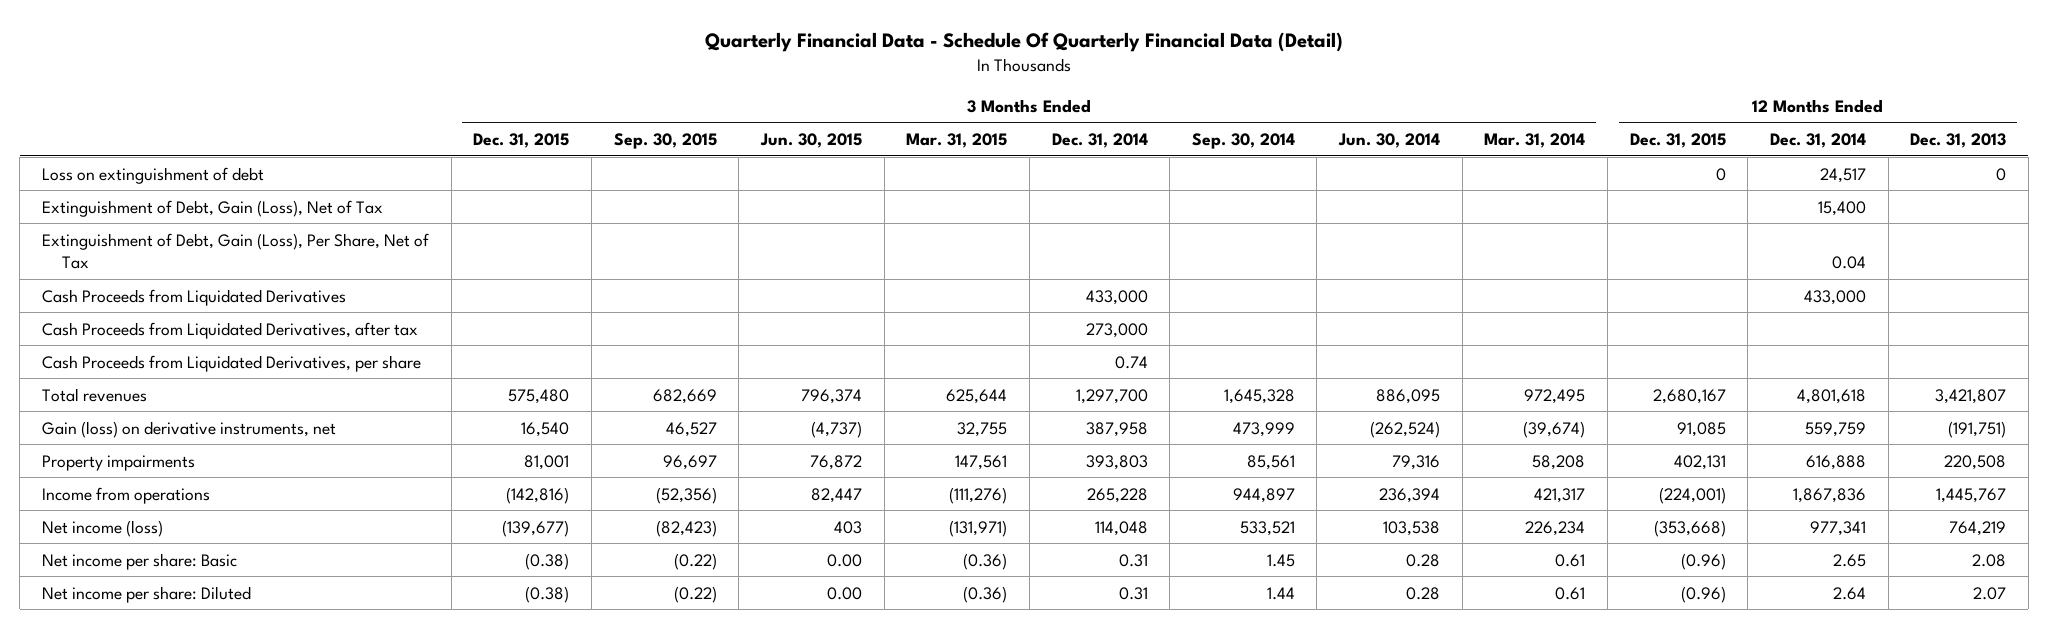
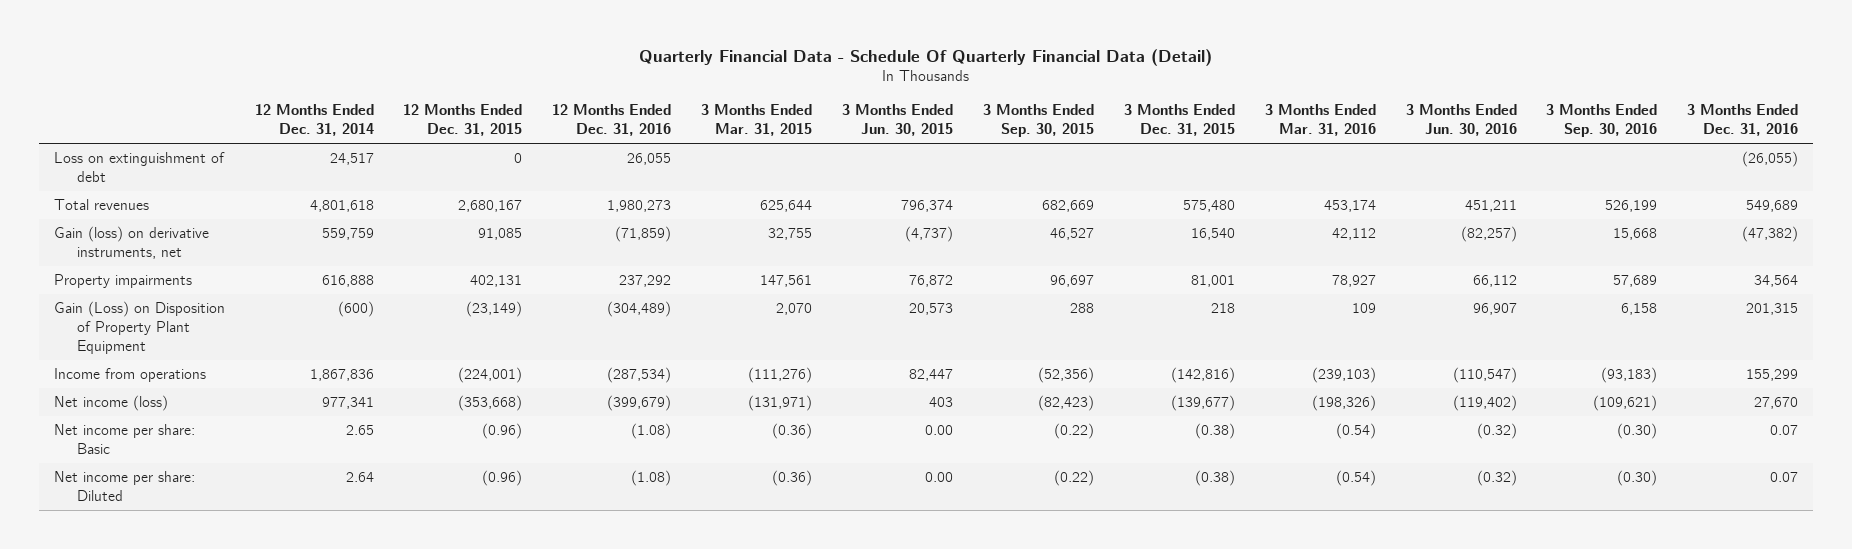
- | 3 Months Ended Dec. 31, 2015 | 3 Months Ended Sep. 30, 2015 | 3 Months Ended Jun. 30, 2015 | 3 Months Ended Mar. 31, 2015 | 3 Months Ended Dec. 31, 2014 | 3 Months Ended Sep. 30, 2014 | 3 Months Ended Jun. 30, 2014 | 3 Months Ended Mar. 31, 2014 | 12 Months Ended Dec. 31, 2015 | 12 Months Ended Dec. 31, 2014 | 12 Months Ended Dec. 31, 2013
+ | 12 Months Ended Dec. 31, 2014 | 12 Months Ended Dec. 31, 2015 | 12 Months Ended Dec. 31, 2016 | 3 Months Ended Mar. 31, 2015 | 3 Months Ended Jun. 30, 2015 | 3 Months Ended Sep. 30, 2015 | 3 Months Ended Dec. 31, 2015 | 3 Months Ended Mar. 31, 2016 | 3 Months Ended Jun. 30, 2016 | 3 Months Ended Sep. 30, 2016 | 3 Months Ended Dec. 31, 2016
- Extinguishment of Debt, Gain (Loss), Net of Tax | | | | | | | | | | 15,400 |
- Extinguishment of Debt, Gain (Loss), Per Share, Net of Tax | | | | | | | | | | 0.04 |
- Cash Proceeds from Liquidated Derivatives | | | | | 433,000 | | | | | 433,000 |
- Cash Proceeds from Liquidated Derivatives, after tax | | | | | 273,000 | | | | | |
- Cash Proceeds from Liquidated Derivatives, per share | | | | | 0.74 | | | | | |
+ Gain (Loss) on Disposition of Property Plant Equipment | (600) | (23,149) | (304,489) | 2,070 | 20,573 | 288 | 218 | 109 | 96,907 | 6,158 | 201,315

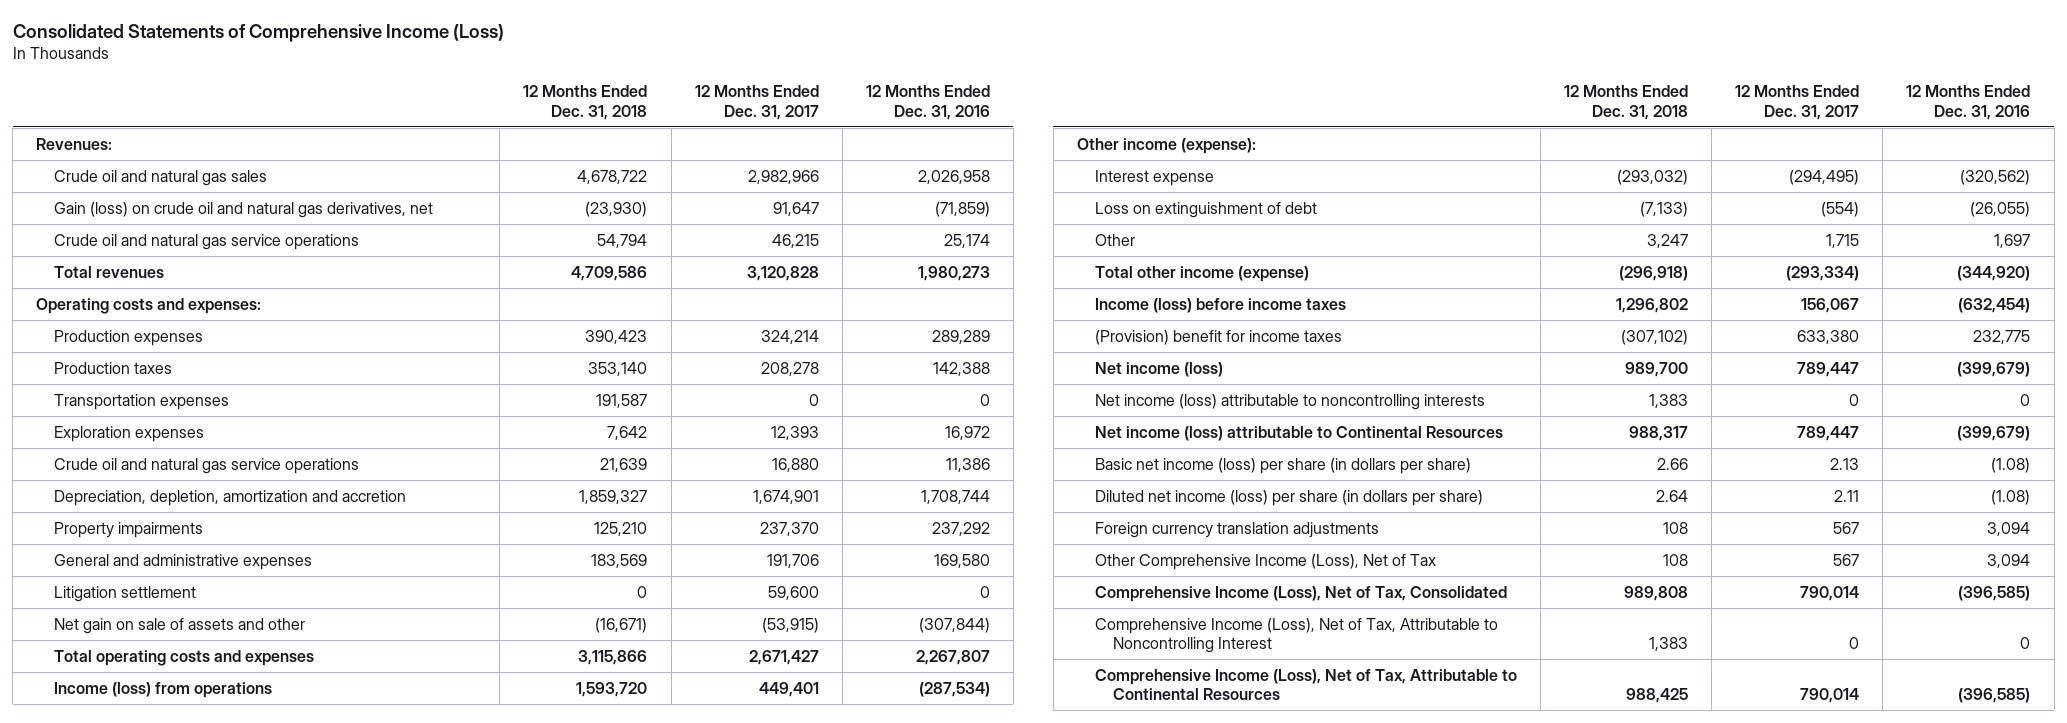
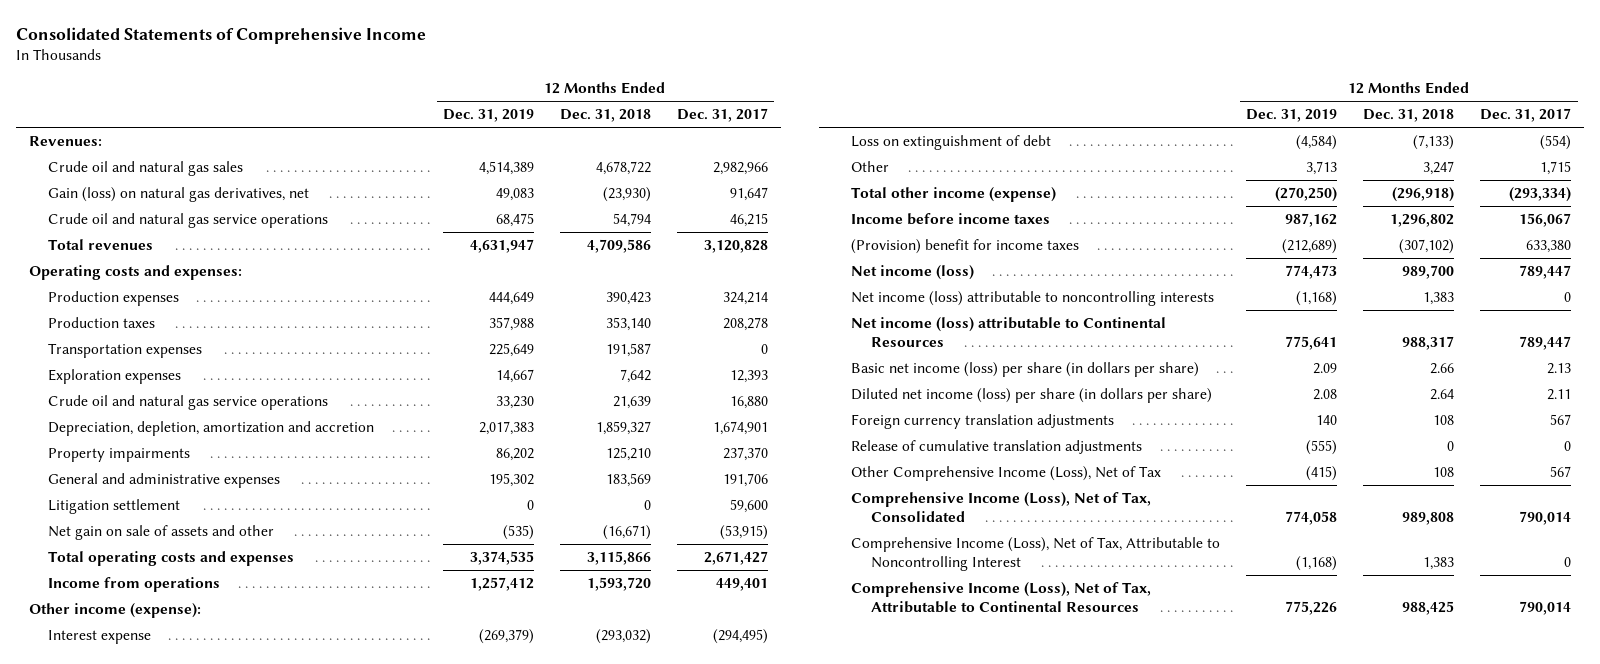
- Consolidated Statements of Comprehensive Income (Loss)
+ Consolidated Statements of Comprehensive Income
- | 12 Months Ended Dec. 31, 2018 | 12 Months Ended Dec. 31, 2017 | 12 Months Ended Dec. 31, 2016
+ | 12 Months Ended Dec. 31, 2019 | 12 Months Ended Dec. 31, 2018 | 12 Months Ended Dec. 31, 2017
- Gain (loss) on crude oil and natural gas derivatives, net | (23,930) | 91,647 | (71,859)
+ Gain (loss) on natural gas derivatives, net | 49,083 | (23,930) | 91,647
- Income (loss) from operations | 1,593,720 | 449,401 | (287,534)
+ Income from operations | 1,257,412 | 1,593,720 | 449,401
- Income (loss) before income taxes | 1,296,802 | 156,067 | (632,454)
+ Income before income taxes | 987,162 | 1,296,802 | 156,067
+ Release of cumulative translation adjustments | (555) | 0 | 0

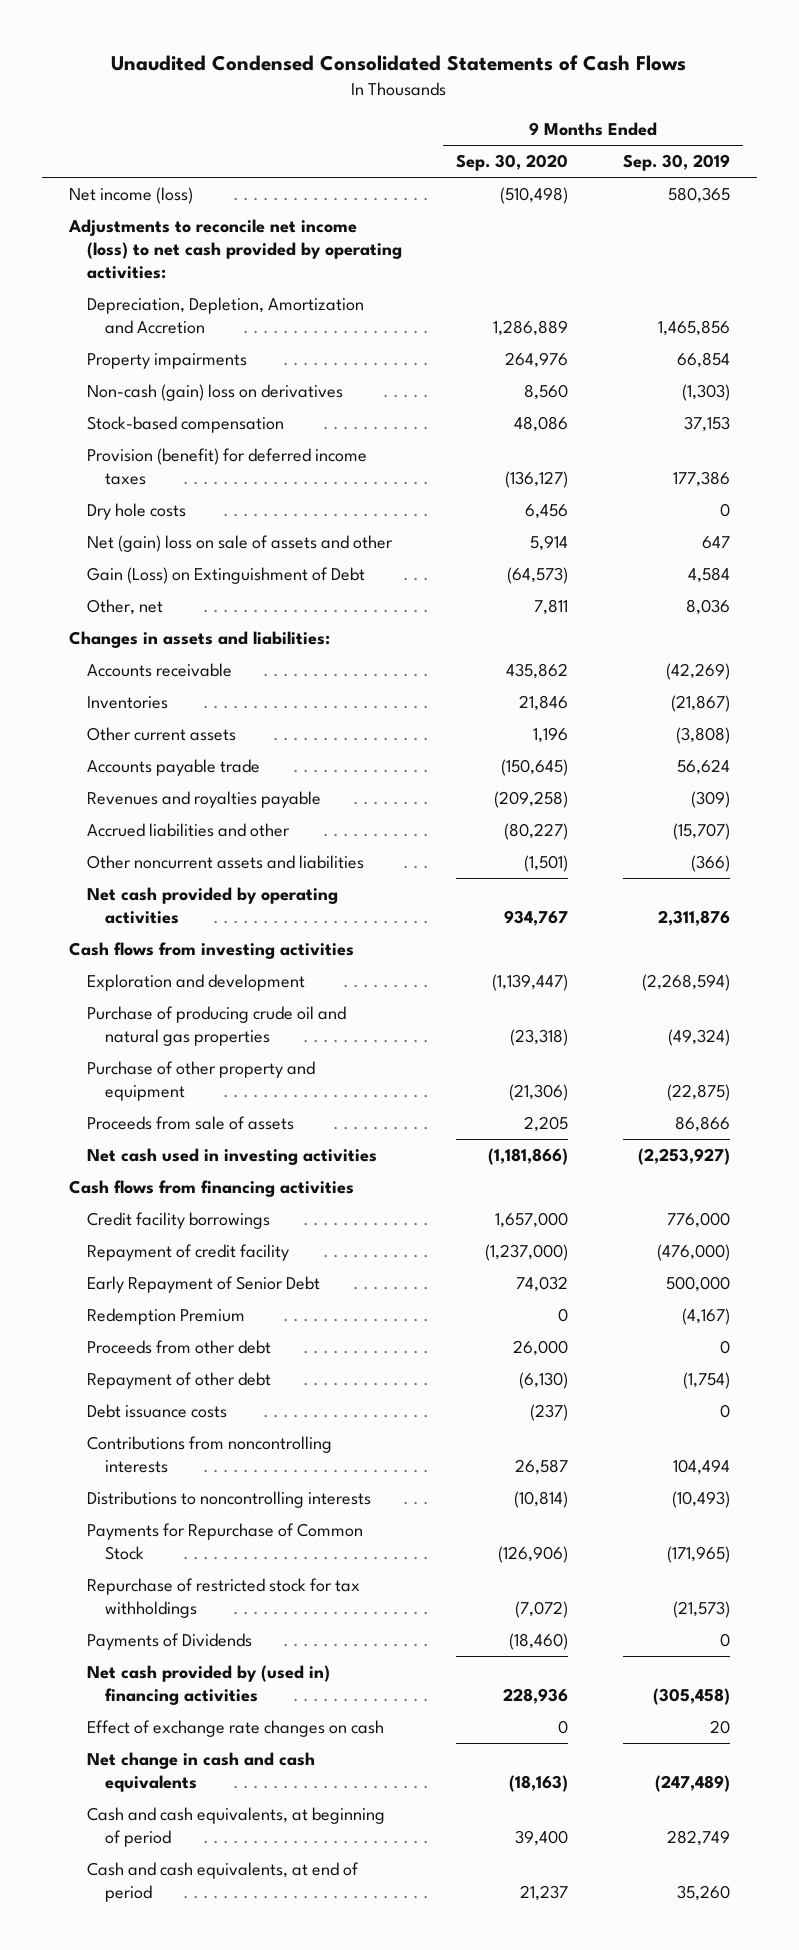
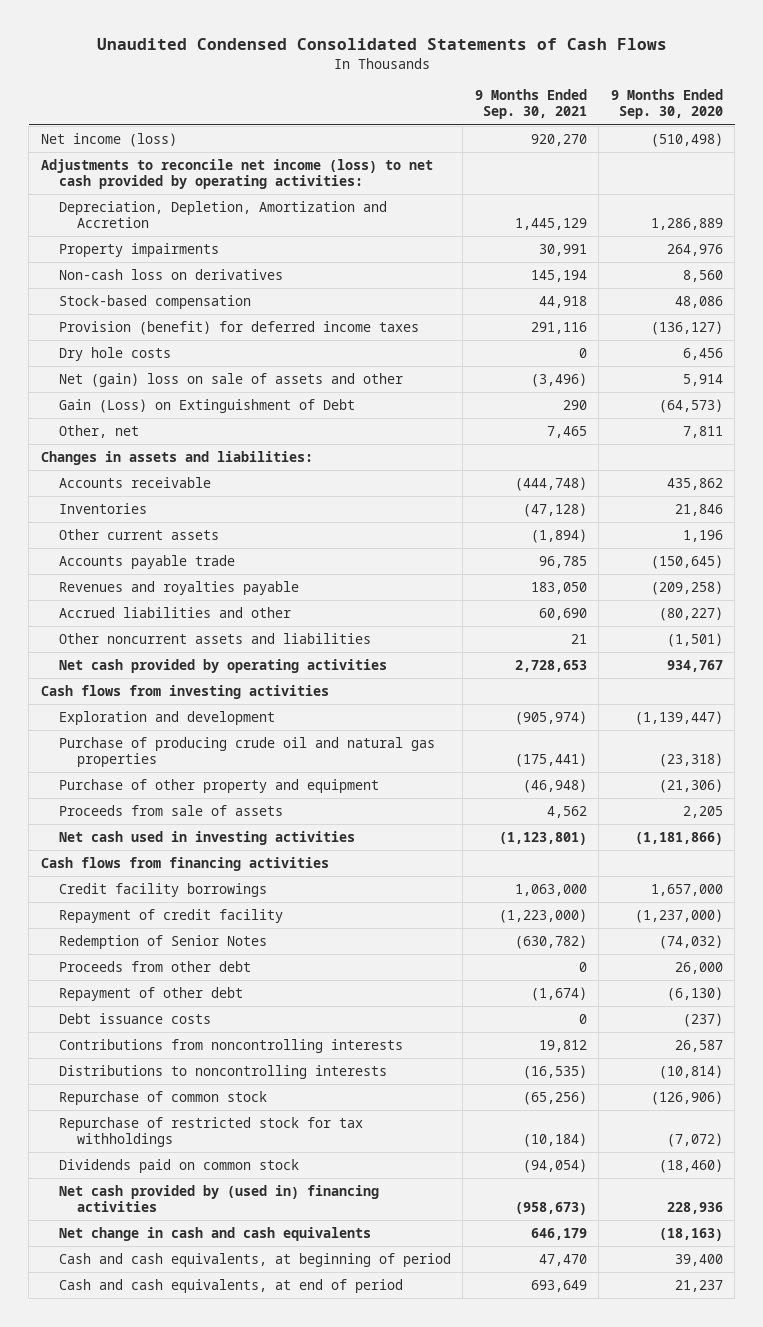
- | 9 Months Ended Sep. 30, 2020 | 9 Months Ended Sep. 30, 2019
+ | 9 Months Ended Sep. 30, 2021 | 9 Months Ended Sep. 30, 2020
- Non-cash (gain) loss on derivatives | 8,560 | (1,303)
+ Non-cash loss on derivatives | 145,194 | 8,560
- Early Repayment of Senior Debt | 74,032 | 500,000
- Redemption Premium | 0 | (4,167)
+ Redemption of Senior Notes | (630,782) | (74,032)
- Payments for Repurchase of Common Stock | (126,906) | (171,965)
+ Repurchase of common stock | (65,256) | (126,906)
- Payments of Dividends | (18,460) | 0
+ Dividends paid on common stock | (94,054) | (18,460)
- Effect of exchange rate changes on cash | 0 | 20

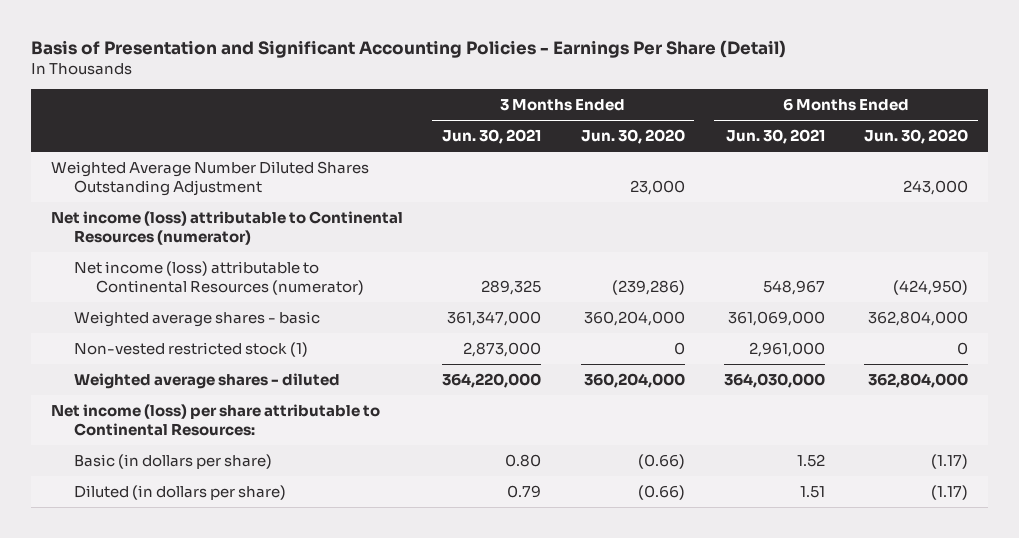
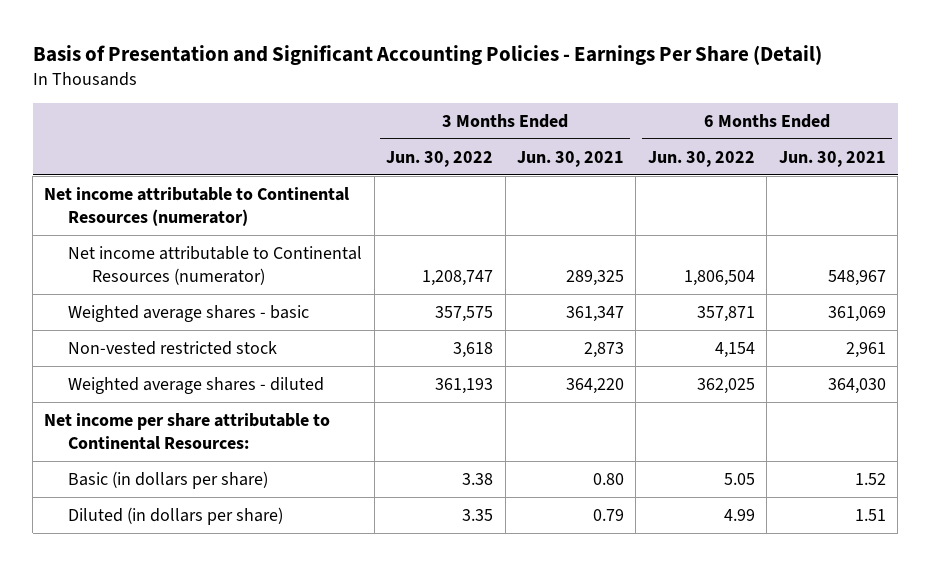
- | 3 Months Ended Jun. 30, 2021 | 3 Months Ended Jun. 30, 2020 | 6 Months Ended Jun. 30, 2021 | 6 Months Ended Jun. 30, 2020
+ | 3 Months Ended Jun. 30, 2022 | 3 Months Ended Jun. 30, 2021 | 6 Months Ended Jun. 30, 2022 | 6 Months Ended Jun. 30, 2021
- Weighted Average Number Diluted Shares Outstanding Adjustment | | 23,000 | | 243,000
- Net income (loss) attributable to Continental Resources (numerator)
- Net income (loss) attributable to Continental Resources (numerator) | 289,325 | (239,286) | 548,967 | (424,950)
- Weighted average shares - basic | 361,347,000 | 360,204,000 | 361,069,000 | 362,804,000
- Non-vested restricted stock (1) | 2,873,000 | 0 | 2,961,000 | 0
- Weighted average shares - diluted | 364,220,000 | 360,204,000 | 364,030,000 | 362,804,000
- Net income (loss) per share attributable to Continental Resources:
+ Net income attributable to Continental Resources (numerator)
+ Net income attributable to Continental Resources (numerator) | 1,208,747 | 289,325 | 1,806,504 | 548,967
+ Weighted average shares - basic | 357,575 | 361,347 | 357,871 | 361,069
+ Non-vested restricted stock | 3,618 | 2,873 | 4,154 | 2,961
+ Weighted average shares - diluted | 361,193 | 364,220 | 362,025 | 364,030
+ Net income per share attributable to Continental Resources:

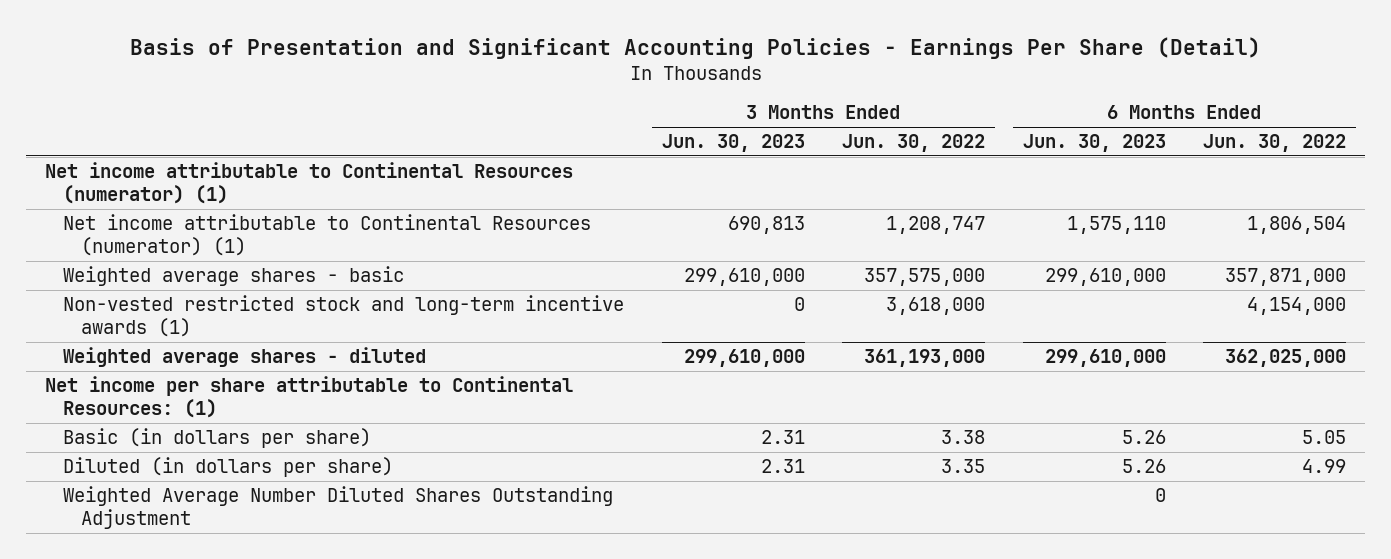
- | 3 Months Ended Jun. 30, 2022 | 3 Months Ended Jun. 30, 2021 | 6 Months Ended Jun. 30, 2022 | 6 Months Ended Jun. 30, 2021
+ | 3 Months Ended Jun. 30, 2023 | 3 Months Ended Jun. 30, 2022 | 6 Months Ended Jun. 30, 2023 | 6 Months Ended Jun. 30, 2022
- Net income attributable to Continental Resources (numerator)
- Net income attributable to Continental Resources (numerator) | 1,208,747 | 289,325 | 1,806,504 | 548,967
- Weighted average shares - basic | 357,575 | 361,347 | 357,871 | 361,069
- Non-vested restricted stock | 3,618 | 2,873 | 4,154 | 2,961
- Weighted average shares - diluted | 361,193 | 364,220 | 362,025 | 364,030
- Net income per share attributable to Continental Resources:
+ Net income attributable to Continental Resources (numerator) (1)
+ Net income attributable to Continental Resources (numerator) (1) | 690,813 | 1,208,747 | 1,575,110 | 1,806,504
+ Weighted average shares - basic | 299,610,000 | 357,575,000 | 299,610,000 | 357,871,000
+ Non-vested restricted stock and long-term incentive awards (1) | 0 | 3,618,000 | | 4,154,000
+ Weighted average shares - diluted | 299,610,000 | 361,193,000 | 299,610,000 | 362,025,000
+ Net income per share attributable to Continental Resources: (1)
+ Weighted Average Number Diluted Shares Outstanding Adjustment | | | 0 |

